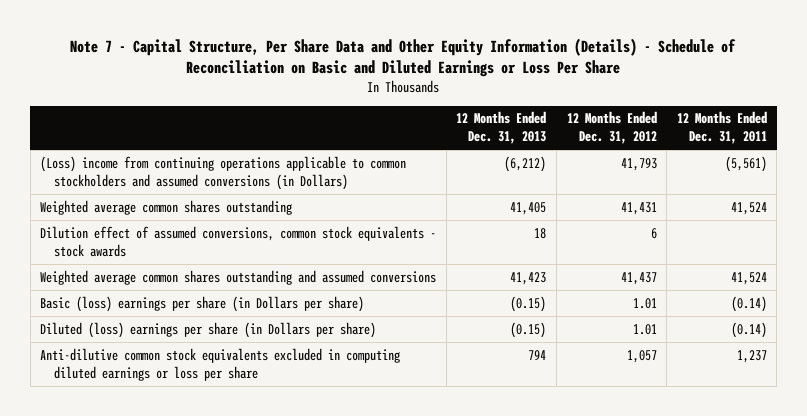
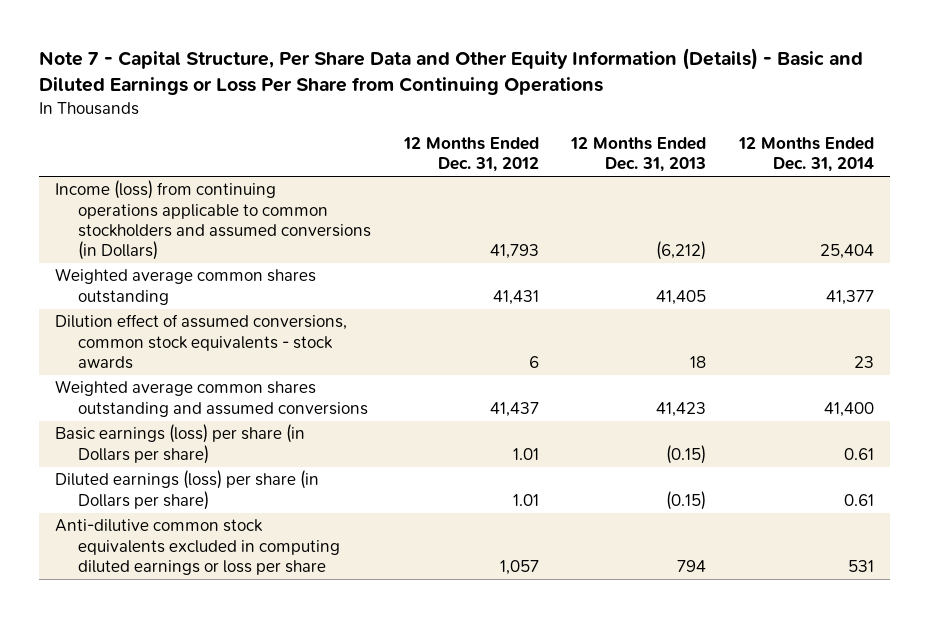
- Note 7 - Capital Structure, Per Share Data and Other Equity Information (Details) - Schedule of Reconciliation on Basic and Diluted Earnings or Loss Per Share
+ Note 7 - Capital Structure, Per Share Data and Other Equity Information (Details) - Basic and Diluted Earnings or Loss Per Share from Continuing Operations
- | 12 Months Ended Dec. 31, 2013 | 12 Months Ended Dec. 31, 2012 | 12 Months Ended Dec. 31, 2011
+ | 12 Months Ended Dec. 31, 2012 | 12 Months Ended Dec. 31, 2013 | 12 Months Ended Dec. 31, 2014
- (Loss) income from continuing operations applicable to common stockholders and assumed conversions (in Dollars) | (6,212) | 41,793 | (5,561)
+ Income (loss) from continuing operations applicable to common stockholders and assumed conversions (in Dollars) | 41,793 | (6,212) | 25,404
- Basic (loss) earnings per share (in Dollars per share) | (0.15) | 1.01 | (0.14)
- Diluted (loss) earnings per share (in Dollars per share) | (0.15) | 1.01 | (0.14)
+ Basic earnings (loss) per share (in Dollars per share) | 1.01 | (0.15) | 0.61
+ Diluted earnings (loss) per share (in Dollars per share) | 1.01 | (0.15) | 0.61

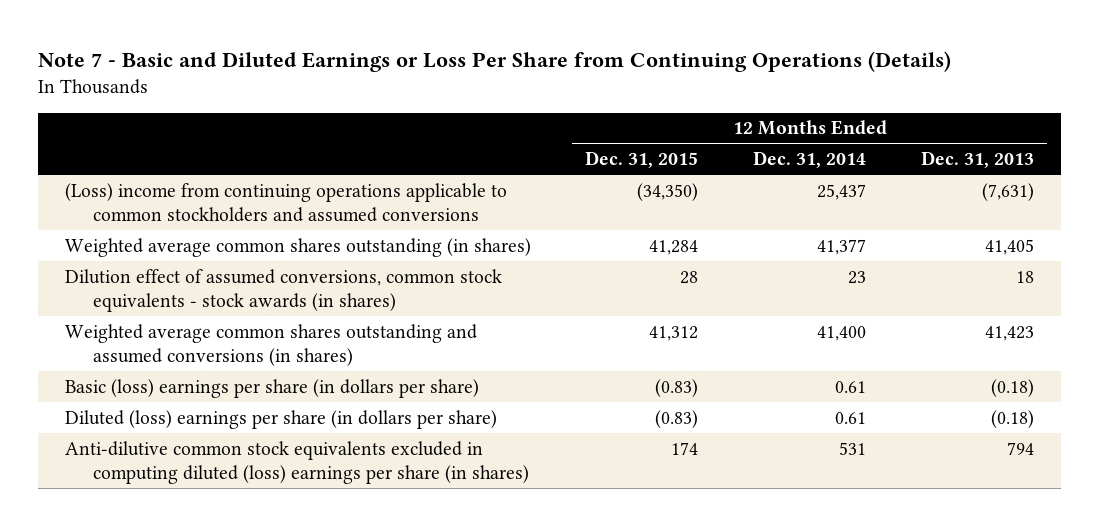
- Note 7 - Capital Structure, Per Share Data and Other Equity Information (Details) - Basic and Diluted Earnings or Loss Per Share from Continuing Operations
+ Note 7 - Basic and Diluted Earnings or Loss Per Share from Continuing Operations (Details)
- | 12 Months Ended Dec. 31, 2012 | 12 Months Ended Dec. 31, 2013 | 12 Months Ended Dec. 31, 2014
+ | 12 Months Ended Dec. 31, 2015 | 12 Months Ended Dec. 31, 2014 | 12 Months Ended Dec. 31, 2013
- Income (loss) from continuing operations applicable to common stockholders and assumed conversions (in Dollars) | 41,793 | (6,212) | 25,404
- Weighted average common shares outstanding | 41,431 | 41,405 | 41,377
- Dilution effect of assumed conversions, common stock equivalents - stock awards | 6 | 18 | 23
- Weighted average common shares outstanding and assumed conversions | 41,437 | 41,423 | 41,400
- Basic earnings (loss) per share (in Dollars per share) | 1.01 | (0.15) | 0.61
- Diluted earnings (loss) per share (in Dollars per share) | 1.01 | (0.15) | 0.61
- Anti-dilutive common stock equivalents excluded in computing diluted earnings or loss per share | 1,057 | 794 | 531
+ (Loss) income from continuing operations applicable to common stockholders and assumed conversions | (34,350) | 25,437 | (7,631)
+ Weighted average common shares outstanding (in shares) | 41,284 | 41,377 | 41,405
+ Dilution effect of assumed conversions, common stock equivalents - stock awards (in shares) | 28 | 23 | 18
+ Weighted average common shares outstanding and assumed conversions (in shares) | 41,312 | 41,400 | 41,423
+ Basic (loss) earnings per share (in dollars per share) | (0.83) | 0.61 | (0.18)
+ Diluted (loss) earnings per share (in dollars per share) | (0.83) | 0.61 | (0.18)
+ Anti-dilutive common stock equivalents excluded in computing diluted (loss) earnings per share (in shares) | 174 | 531 | 794

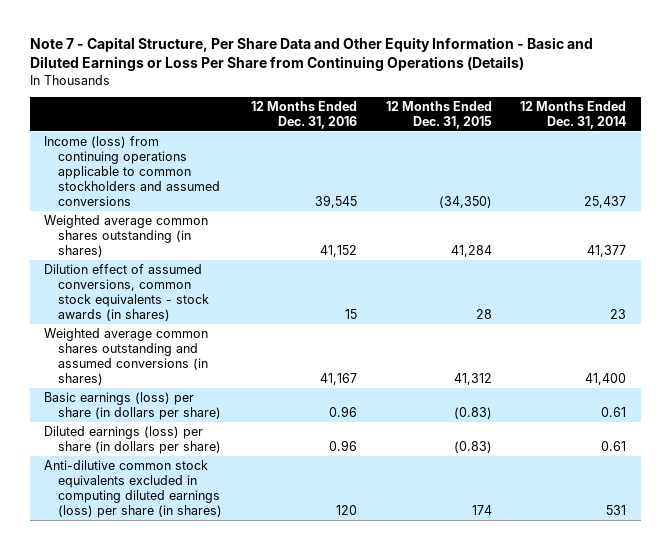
- Note 7 - Basic and Diluted Earnings or Loss Per Share from Continuing Operations (Details)
+ Note 7 - Capital Structure, Per Share Data and Other Equity Information - Basic and Diluted Earnings or Loss Per Share from Continuing Operations (Details)
- | 12 Months Ended Dec. 31, 2015 | 12 Months Ended Dec. 31, 2014 | 12 Months Ended Dec. 31, 2013
+ | 12 Months Ended Dec. 31, 2016 | 12 Months Ended Dec. 31, 2015 | 12 Months Ended Dec. 31, 2014
- (Loss) income from continuing operations applicable to common stockholders and assumed conversions | (34,350) | 25,437 | (7,631)
+ Income (loss) from continuing operations applicable to common stockholders and assumed conversions | 39,545 | (34,350) | 25,437
- Basic (loss) earnings per share (in dollars per share) | (0.83) | 0.61 | (0.18)
- Diluted (loss) earnings per share (in dollars per share) | (0.83) | 0.61 | (0.18)
- Anti-dilutive common stock equivalents excluded in computing diluted (loss) earnings per share (in shares) | 174 | 531 | 794
+ Basic earnings (loss) per share (in dollars per share) | 0.96 | (0.83) | 0.61
+ Diluted earnings (loss) per share (in dollars per share) | 0.96 | (0.83) | 0.61
+ Anti-dilutive common stock equivalents excluded in computing diluted earnings (loss) per share (in shares) | 120 | 174 | 531

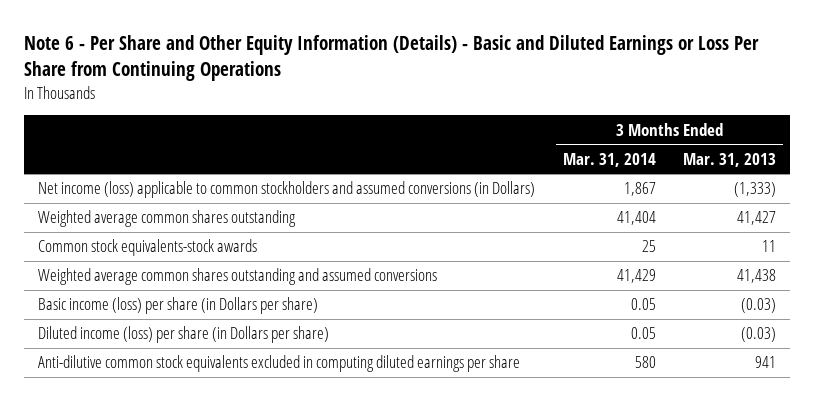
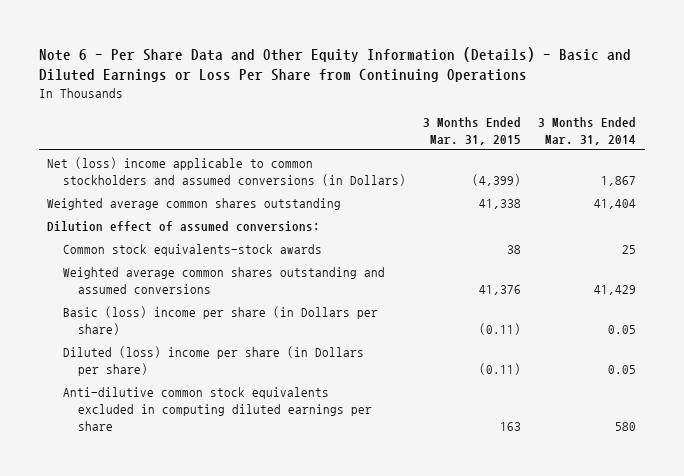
- Note 6 - Per Share and Other Equity Information (Details) - Basic and Diluted Earnings or Loss Per Share from Continuing Operations
+ Note 6 - Per Share Data and Other Equity Information (Details) - Basic and Diluted Earnings or Loss Per Share from Continuing Operations
- | 3 Months Ended Mar. 31, 2014 | 3 Months Ended Mar. 31, 2013
+ | 3 Months Ended Mar. 31, 2015 | 3 Months Ended Mar. 31, 2014
- Net income (loss) applicable to common stockholders and assumed conversions (in Dollars) | 1,867 | (1,333)
+ Net (loss) income applicable to common stockholders and assumed conversions (in Dollars) | (4,399) | 1,867
+ Dilution effect of assumed conversions:
- Basic income (loss) per share (in Dollars per share) | 0.05 | (0.03)
- Diluted income (loss) per share (in Dollars per share) | 0.05 | (0.03)
+ Basic (loss) income per share (in Dollars per share) | (0.11) | 0.05
+ Diluted (loss) income per share (in Dollars per share) | (0.11) | 0.05

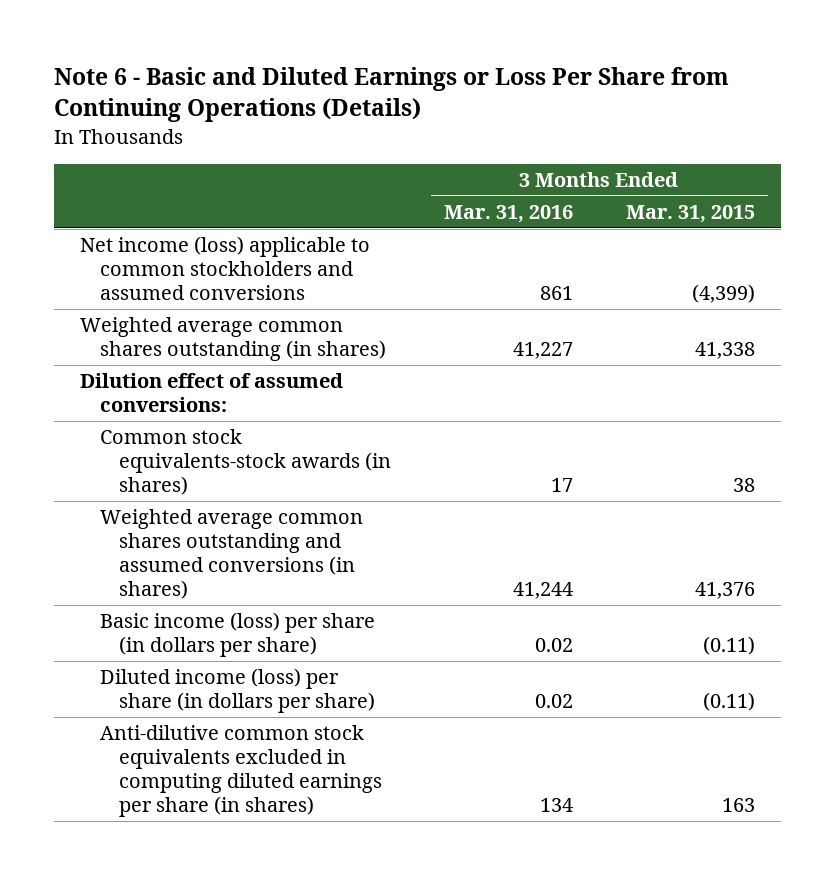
- Note 6 - Per Share Data and Other Equity Information (Details) - Basic and Diluted Earnings or Loss Per Share from Continuing Operations
+ Note 6 - Basic and Diluted Earnings or Loss Per Share from Continuing Operations (Details)
- | 3 Months Ended Mar. 31, 2015 | 3 Months Ended Mar. 31, 2014
+ | 3 Months Ended Mar. 31, 2016 | 3 Months Ended Mar. 31, 2015
- Net (loss) income applicable to common stockholders and assumed conversions (in Dollars) | (4,399) | 1,867
- Weighted average common shares outstanding | 41,338 | 41,404
+ Net income (loss) applicable to common stockholders and assumed conversions | 861 | (4,399)
+ Weighted average common shares outstanding (in shares) | 41,227 | 41,338
- Common stock equivalents-stock awards | 38 | 25
- Weighted average common shares outstanding and assumed conversions | 41,376 | 41,429
- Basic (loss) income per share (in Dollars per share) | (0.11) | 0.05
- Diluted (loss) income per share (in Dollars per share) | (0.11) | 0.05
- Anti-dilutive common stock equivalents excluded in computing diluted earnings per share | 163 | 580
+ Common stock equivalents-stock awards (in shares) | 17 | 38
+ Weighted average common shares outstanding and assumed conversions (in shares) | 41,244 | 41,376
+ Basic income (loss) per share (in dollars per share) | 0.02 | (0.11)
+ Diluted income (loss) per share (in dollars per share) | 0.02 | (0.11)
+ Anti-dilutive common stock equivalents excluded in computing diluted earnings per share (in shares) | 134 | 163

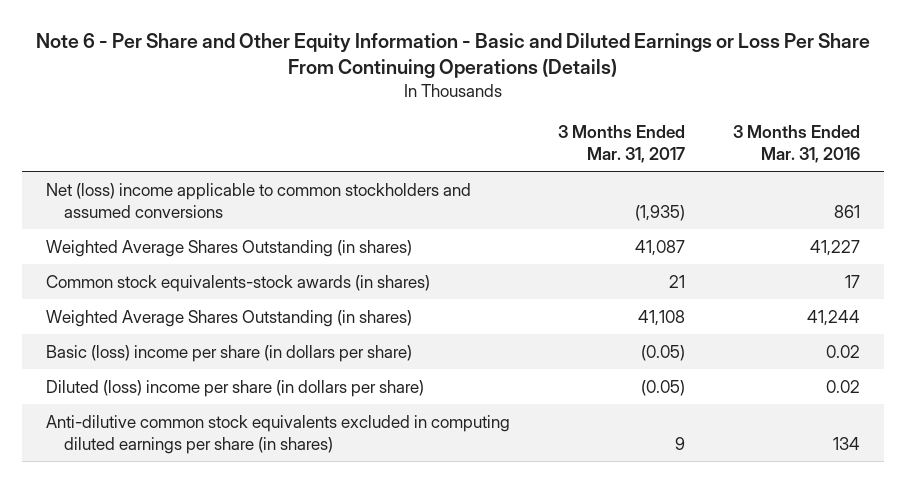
- Note 6 - Basic and Diluted Earnings or Loss Per Share from Continuing Operations (Details)
+ Note 6 - Per Share and Other Equity Information - Basic and Diluted Earnings or Loss Per Share From Continuing Operations (Details)
- | 3 Months Ended Mar. 31, 2016 | 3 Months Ended Mar. 31, 2015
+ | 3 Months Ended Mar. 31, 2017 | 3 Months Ended Mar. 31, 2016
- Net income (loss) applicable to common stockholders and assumed conversions | 861 | (4,399)
- Weighted average common shares outstanding (in shares) | 41,227 | 41,338
- Dilution effect of assumed conversions:
+ Net (loss) income applicable to common stockholders and assumed conversions | (1,935) | 861
+ Weighted Average Shares Outstanding (in shares) | 41,087 | 41,227
- Weighted average common shares outstanding and assumed conversions (in shares) | 41,244 | 41,376
- Basic income (loss) per share (in dollars per share) | 0.02 | (0.11)
- Diluted income (loss) per share (in dollars per share) | 0.02 | (0.11)
+ Weighted Average Shares Outstanding (in shares) | 41,108 | 41,244
+ Basic (loss) income per share (in dollars per share) | (0.05) | 0.02
+ Diluted (loss) income per share (in dollars per share) | (0.05) | 0.02

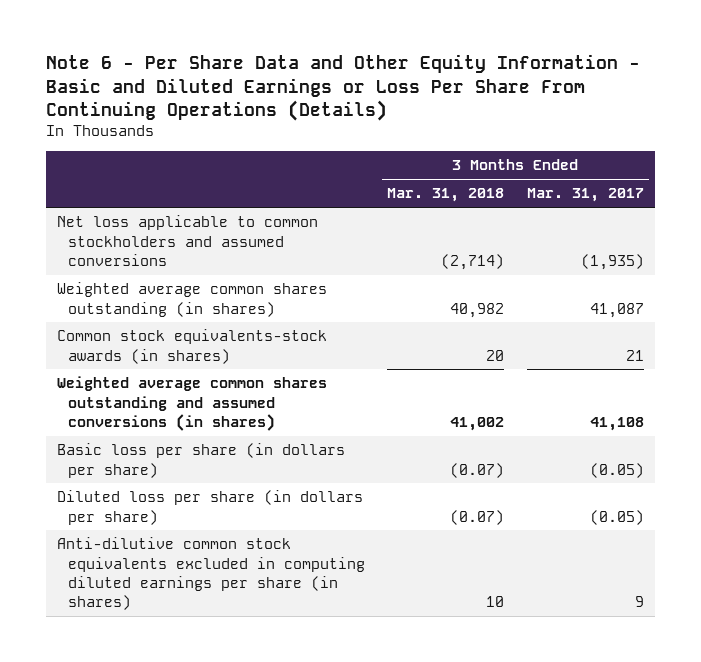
- Note 6 - Per Share and Other Equity Information - Basic and Diluted Earnings or Loss Per Share From Continuing Operations (Details)
+ Note 6 - Per Share Data and Other Equity Information - Basic and Diluted Earnings or Loss Per Share From Continuing Operations (Details)
- | 3 Months Ended Mar. 31, 2017 | 3 Months Ended Mar. 31, 2016
+ | 3 Months Ended Mar. 31, 2018 | 3 Months Ended Mar. 31, 2017
- Net (loss) income applicable to common stockholders and assumed conversions | (1,935) | 861
- Weighted Average Shares Outstanding (in shares) | 41,087 | 41,227
+ Net loss applicable to common stockholders and assumed conversions | (2,714) | (1,935)
+ Weighted average common shares outstanding (in shares) | 40,982 | 41,087
- Weighted Average Shares Outstanding (in shares) | 41,108 | 41,244
- Basic (loss) income per share (in dollars per share) | (0.05) | 0.02
- Diluted (loss) income per share (in dollars per share) | (0.05) | 0.02
+ Weighted average common shares outstanding and assumed conversions (in shares) | 41,002 | 41,108
+ Basic loss per share (in dollars per share) | (0.07) | (0.05)
+ Diluted loss per share (in dollars per share) | (0.07) | (0.05)

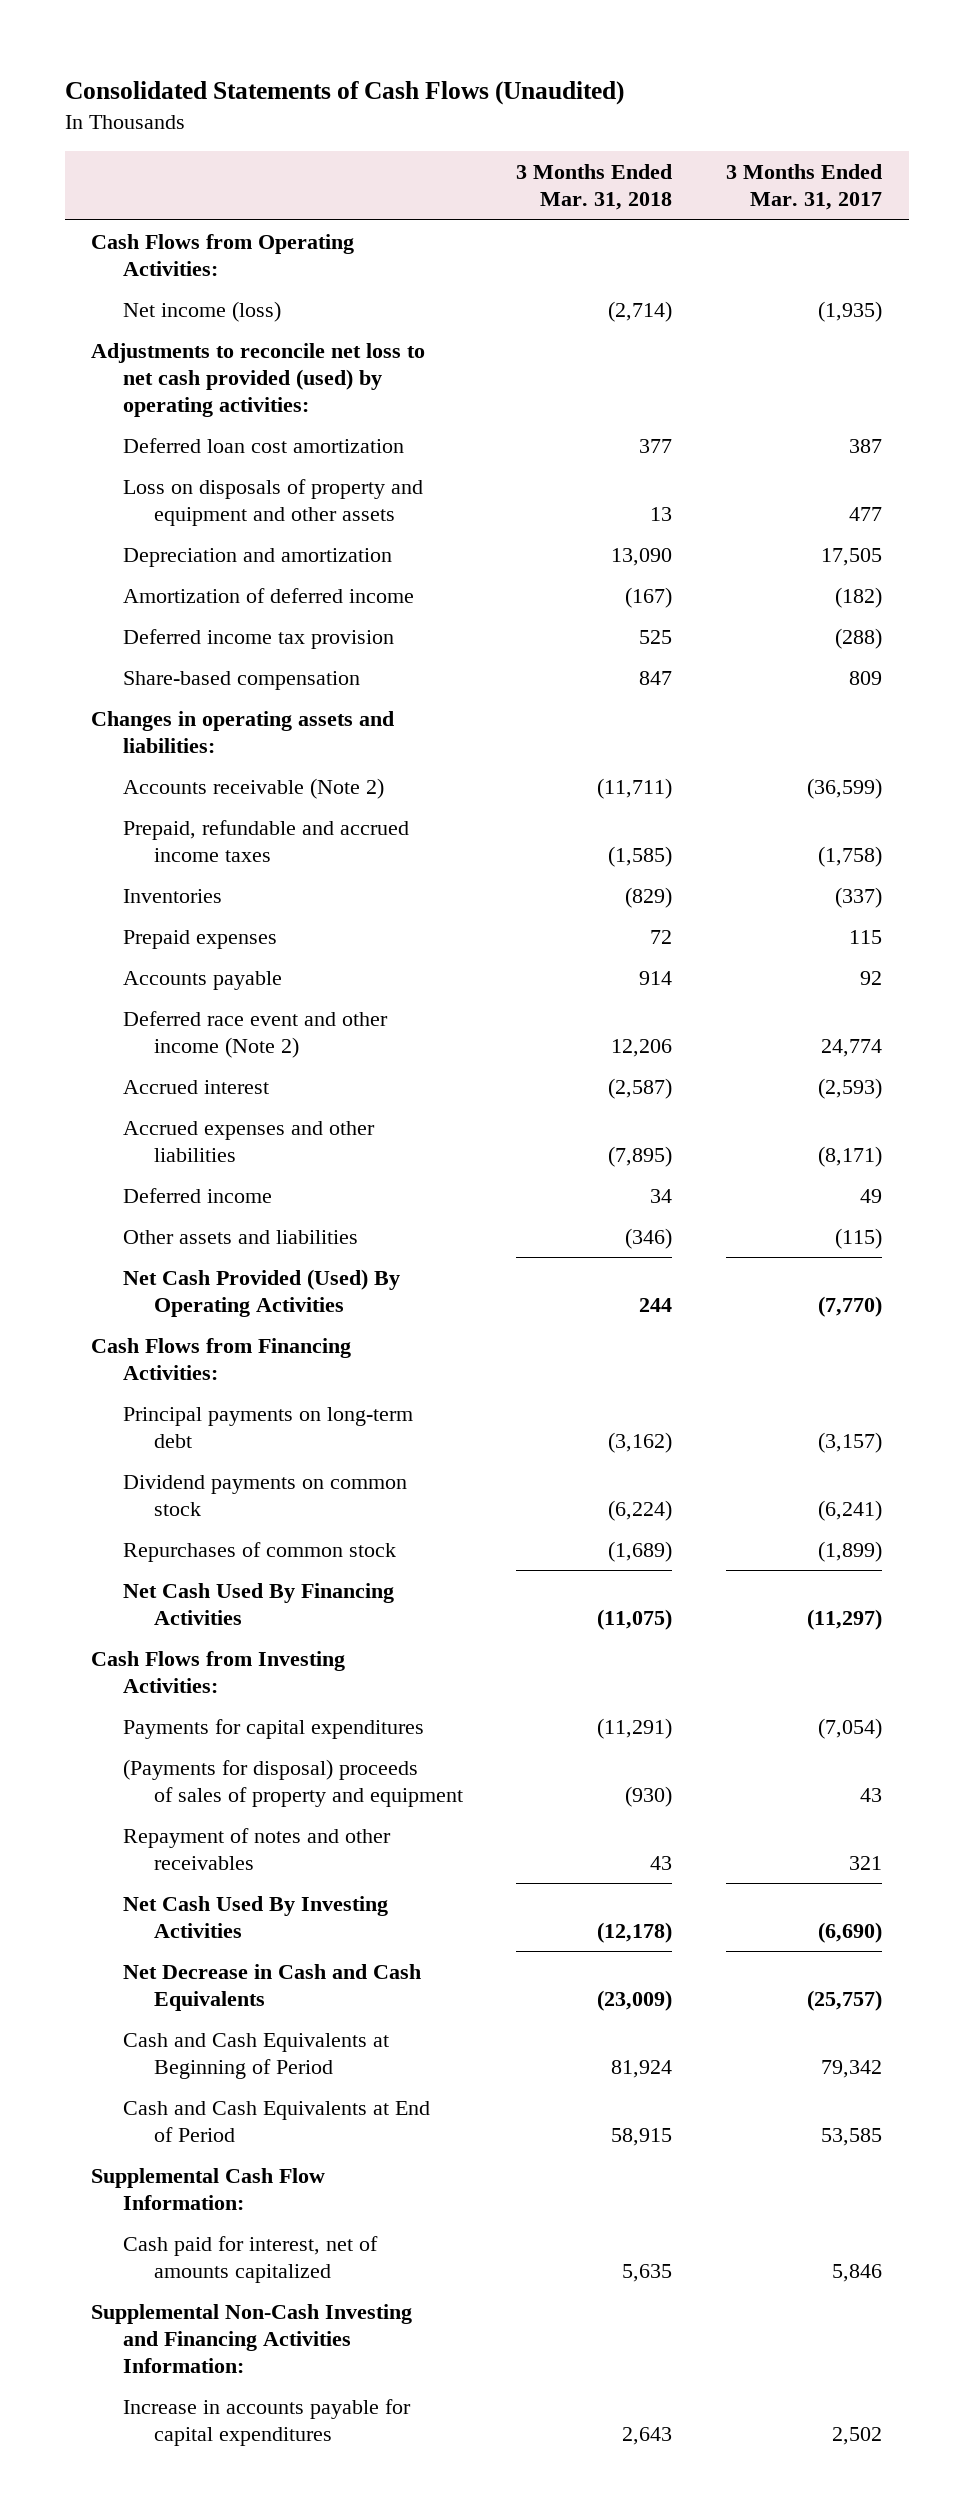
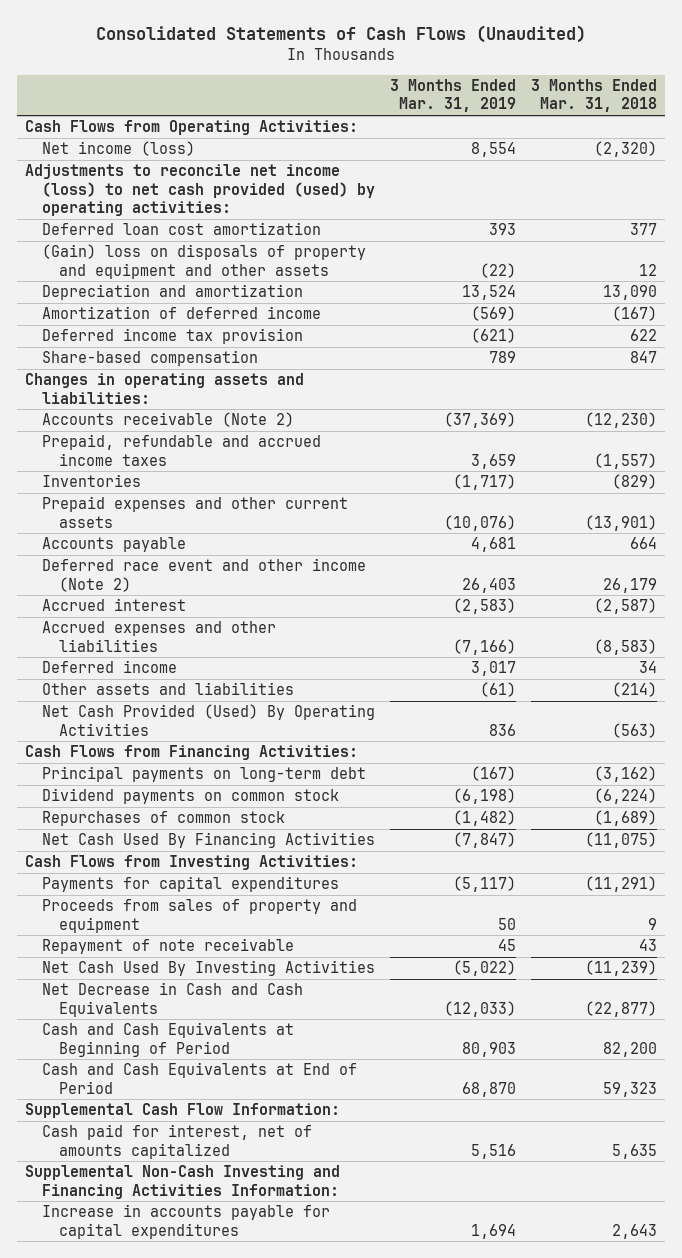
- | 3 Months Ended Mar. 31, 2018 | 3 Months Ended Mar. 31, 2017
+ | 3 Months Ended Mar. 31, 2019 | 3 Months Ended Mar. 31, 2018
- Net income (loss) | (2,714) | (1,935)
- Adjustments to reconcile net loss to net cash provided (used) by operating activities:
+ Net income (loss) | 8,554 | (2,320)
+ Adjustments to reconcile net income (loss) to net cash provided (used) by operating activities:
- Loss on disposals of property and equipment and other assets | 13 | 477
+ (Gain) loss on disposals of property and equipment and other assets | (22) | 12
- Deferred income tax provision | 525 | (288)
+ Deferred income tax provision | (621) | 622
- Accounts receivable (Note 2) | (11,711) | (36,599)
- Prepaid, refundable and accrued income taxes | (1,585) | (1,758)
+ Accounts receivable (Note 2) | (37,369) | (12,230)
+ Prepaid, refundable and accrued income taxes | 3,659 | (1,557)
- Prepaid expenses | 72 | 115
- Accounts payable | 914 | 92
- Deferred race event and other income (Note 2) | 12,206 | 24,774
+ Prepaid expenses and other current assets | (10,076) | (13,901)
+ Accounts payable | 4,681 | 664
+ Deferred race event and other income (Note 2) | 26,403 | 26,179
- Accrued expenses and other liabilities | (7,895) | (8,171)
+ Accrued expenses and other liabilities | (7,166) | (8,583)
- Other assets and liabilities | (346) | (115)
- Net Cash Provided (Used) By Operating Activities | 244 | (7,770)
+ Other assets and liabilities | (61) | (214)
+ Net Cash Provided (Used) By Operating Activities | 836 | (563)
- (Payments for disposal) proceeds of sales of property and equipment | (930) | 43
- Repayment of notes and other receivables | 43 | 321
- Net Cash Used By Investing Activities | (12,178) | (6,690)
- Net Decrease in Cash and Cash Equivalents | (23,009) | (25,757)
- Cash and Cash Equivalents at Beginning of Period | 81,924 | 79,342
- Cash and Cash Equivalents at End of Period | 58,915 | 53,585
+ Proceeds from sales of property and equipment | 50 | 9
+ Repayment of note receivable | 45 | 43
+ Net Cash Used By Investing Activities | (5,022) | (11,239)
+ Net Decrease in Cash and Cash Equivalents | (12,033) | (22,877)
+ Cash and Cash Equivalents at Beginning of Period | 80,903 | 82,200
+ Cash and Cash Equivalents at End of Period | 68,870 | 59,323

